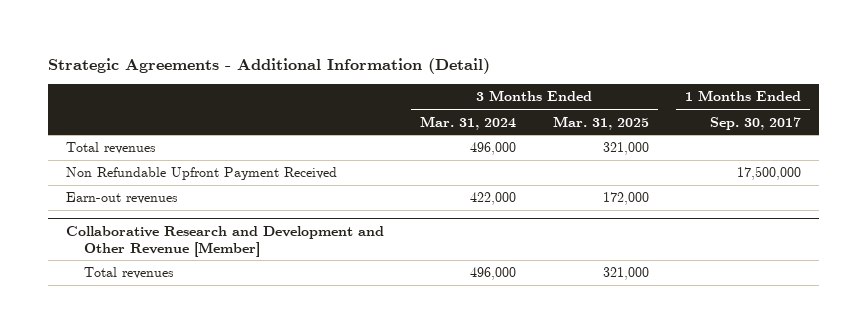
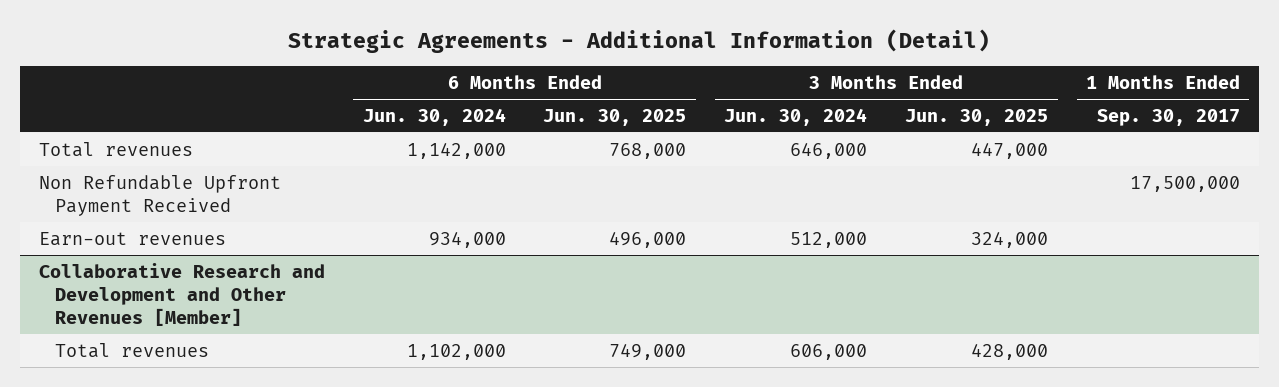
- | 3 Months Ended Mar. 31, 2024 | 3 Months Ended Mar. 31, 2025 | 1 Months Ended Sep. 30, 2017
+ | 6 Months Ended Jun. 30, 2024 | 6 Months Ended Jun. 30, 2025 | 3 Months Ended Jun. 30, 2024 | 3 Months Ended Jun. 30, 2025 | 1 Months Ended Sep. 30, 2017
- Collaborative Research and Development and Other Revenue [Member]
+ Collaborative Research and Development and Other Revenues [Member]

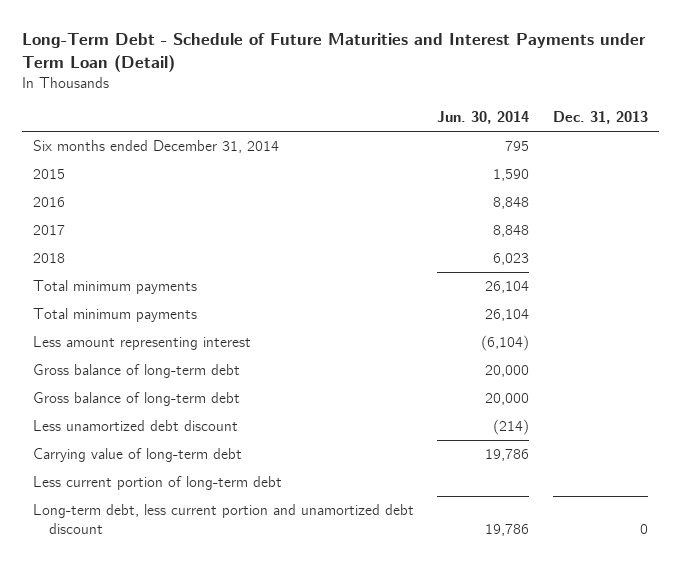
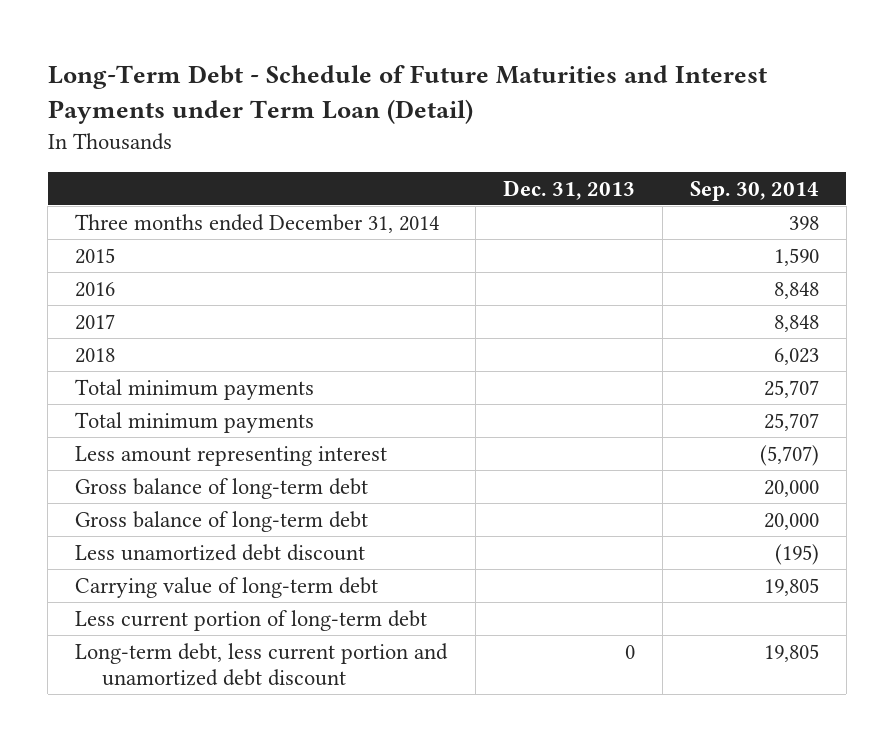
- | Jun. 30, 2014 | Dec. 31, 2013
+ | Dec. 31, 2013 | Sep. 30, 2014
- Six months ended December 31, 2014 | 795 |
+ Three months ended December 31, 2014 | | 398

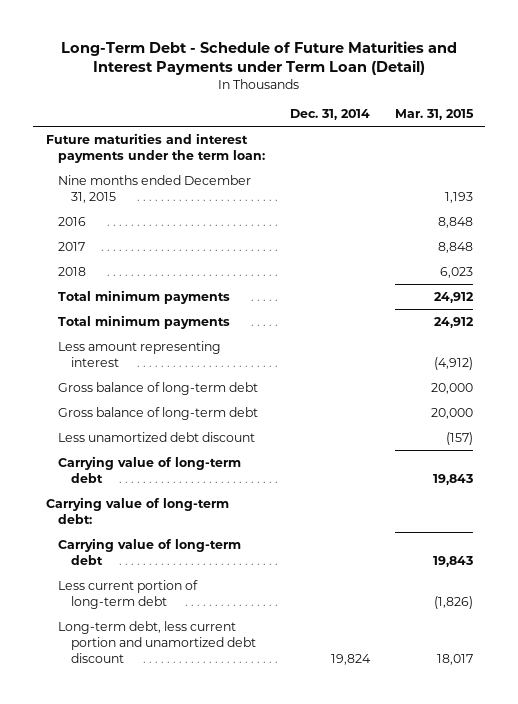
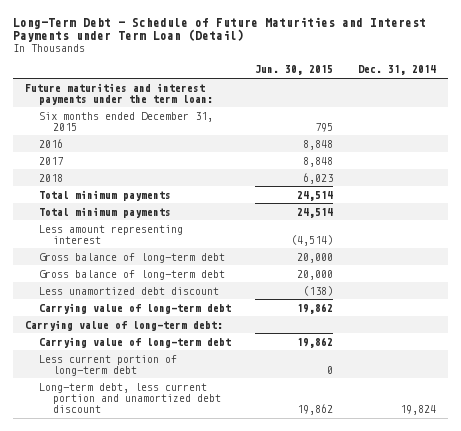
- | Dec. 31, 2014 | Mar. 31, 2015
+ | Jun. 30, 2015 | Dec. 31, 2014
- Nine months ended December 31, 2015 | | 1,193
+ Six months ended December 31, 2015 | 795 |

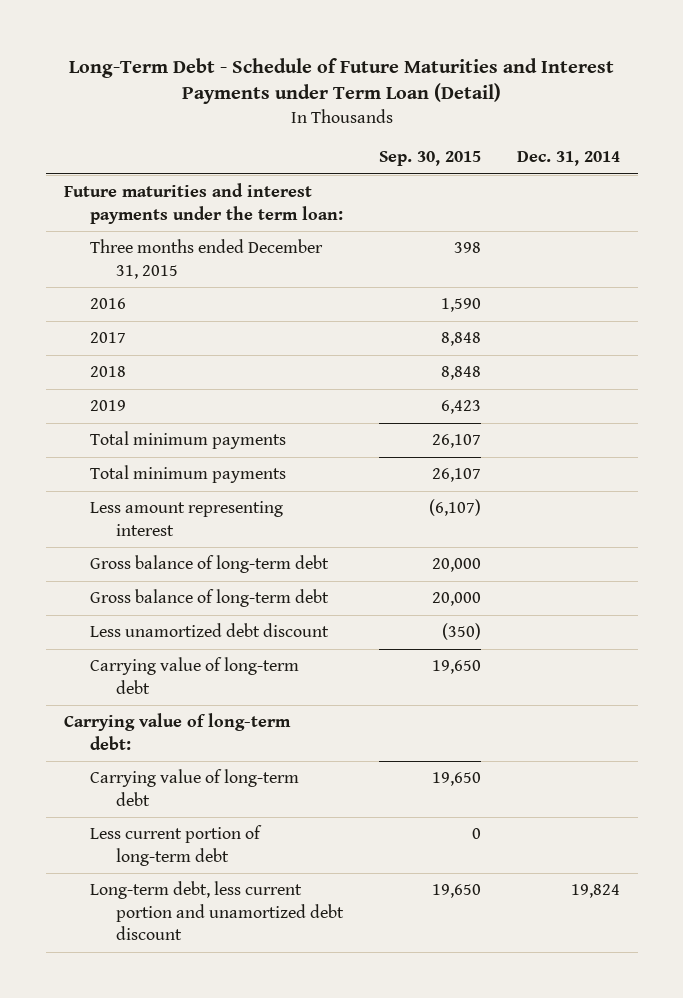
- | Jun. 30, 2015 | Dec. 31, 2014
+ | Sep. 30, 2015 | Dec. 31, 2014
- Six months ended December 31, 2015 | 795 |
+ Three months ended December 31, 2015 | 398 |
+ 2019 | 6,423 |

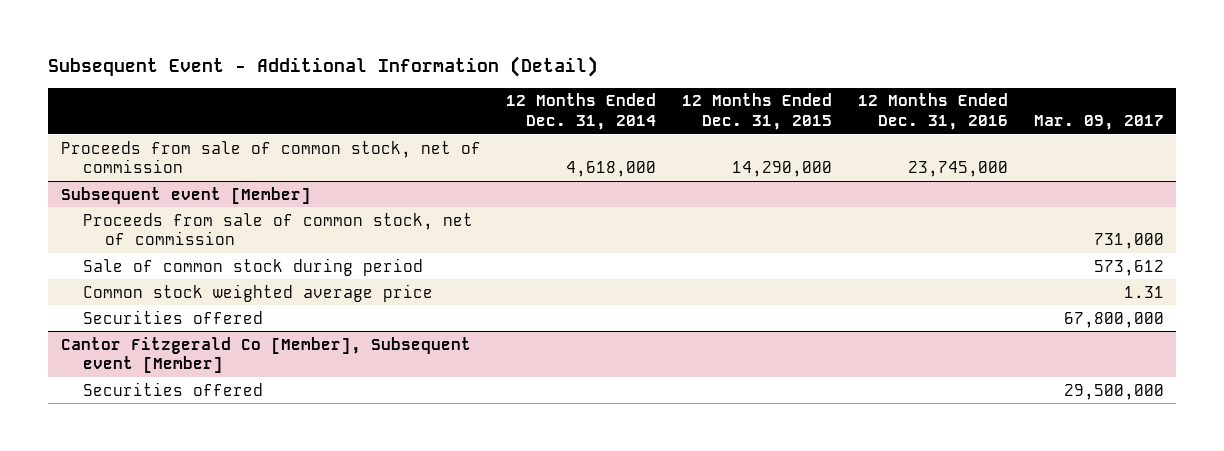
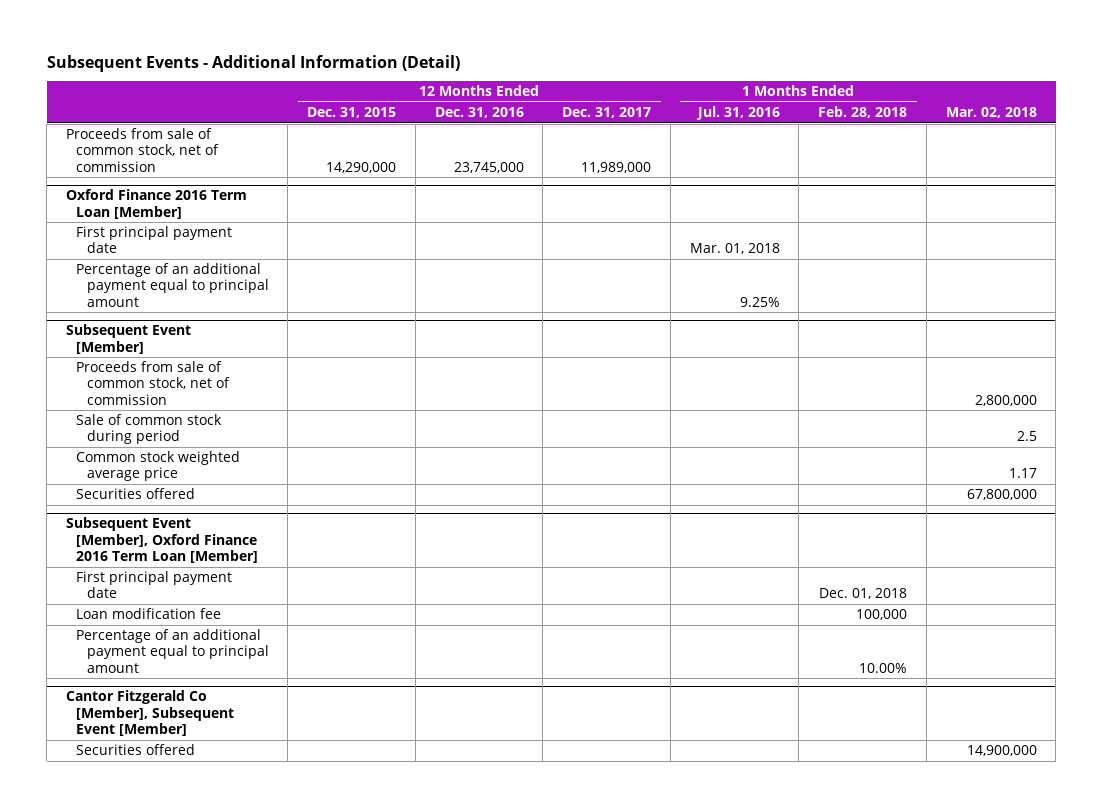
- Subsequent Event - Additional Information (Detail)
+ Subsequent Events - Additional Information (Detail)
- | 12 Months Ended Dec. 31, 2014 | 12 Months Ended Dec. 31, 2015 | 12 Months Ended Dec. 31, 2016 | Mar. 09, 2017
+ | 12 Months Ended Dec. 31, 2015 | 12 Months Ended Dec. 31, 2016 | 12 Months Ended Dec. 31, 2017 | 1 Months Ended Jul. 31, 2016 | 1 Months Ended Feb. 28, 2018 | Mar. 02, 2018
- Subsequent event [Member]
+ Oxford Finance 2016 Term Loan [Member]
+ First principal payment date | | | | Mar. 01, 2018 | |
+ Percentage of an additional payment equal to principal amount | | | | 9.25% | |
+ Subsequent Event [Member]
- Cantor Fitzgerald Co [Member], Subsequent event [Member]
+ Subsequent Event [Member], Oxford Finance 2016 Term Loan [Member]
+ First principal payment date | | | | | Dec. 01, 2018 |
+ Loan modification fee | | | | | 100,000 |
+ Percentage of an additional payment equal to principal amount | | | | | 10.00% |
+ Cantor Fitzgerald Co [Member], Subsequent Event [Member]

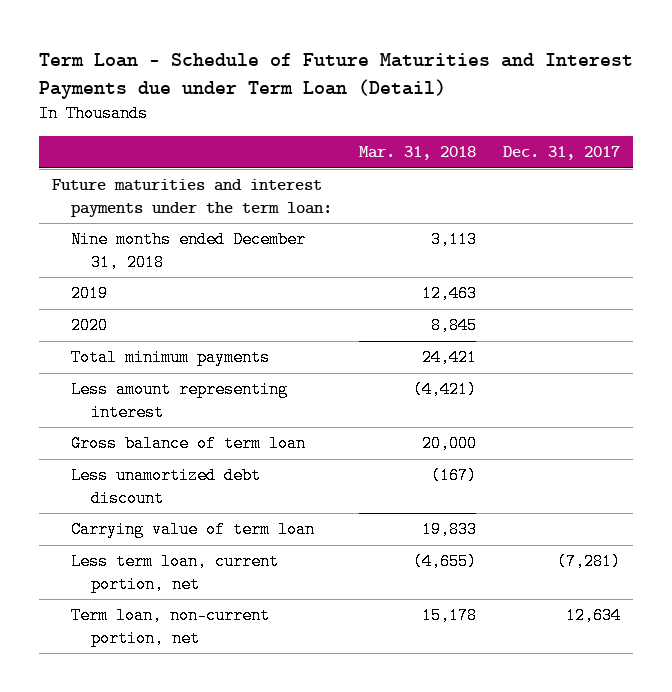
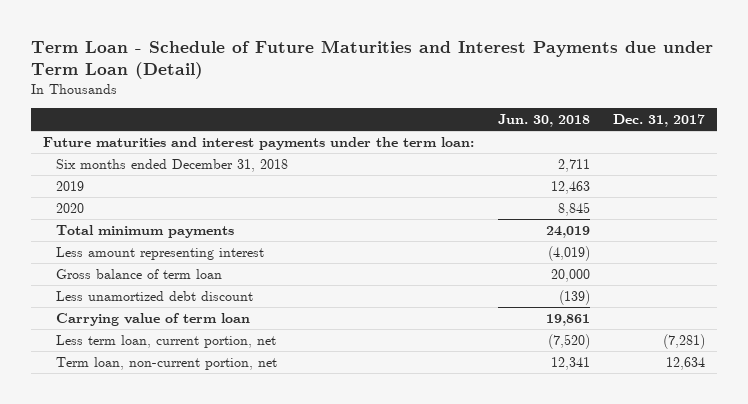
- | Mar. 31, 2018 | Dec. 31, 2017
+ | Jun. 30, 2018 | Dec. 31, 2017
- Nine months ended December 31, 2018 | 3,113 |
+ Six months ended December 31, 2018 | 2,711 |

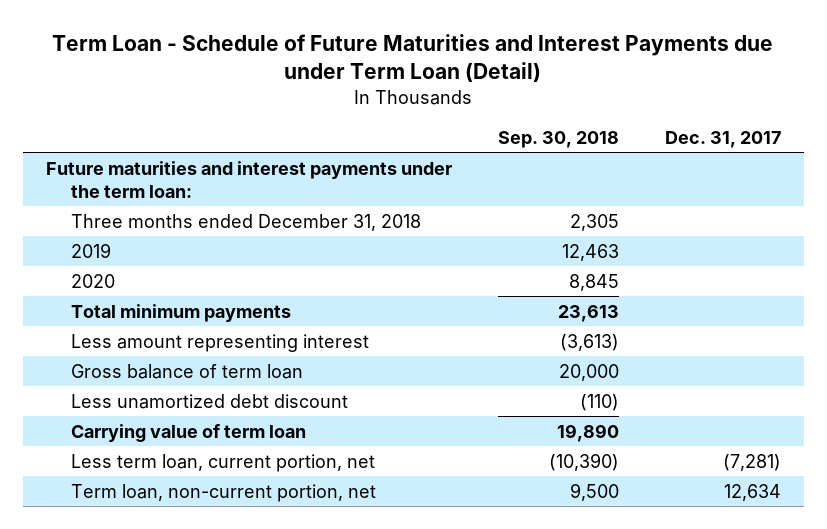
- | Jun. 30, 2018 | Dec. 31, 2017
+ | Sep. 30, 2018 | Dec. 31, 2017
- Six months ended December 31, 2018 | 2,711 |
+ Three months ended December 31, 2018 | 2,305 |

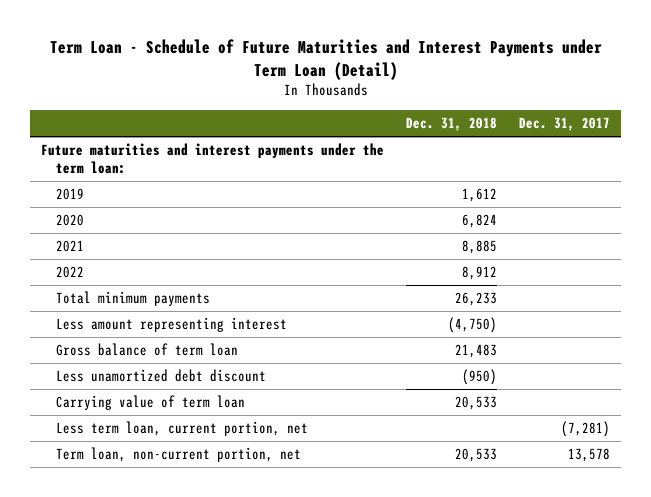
- Term Loan - Schedule of Future Maturities and Interest Payments due under Term Loan (Detail)
+ Term Loan - Schedule of Future Maturities and Interest Payments under Term Loan (Detail)
- | Sep. 30, 2018 | Dec. 31, 2017
+ | Dec. 31, 2018 | Dec. 31, 2017
- Three months ended December 31, 2018 | 2,305 |
+ 2021 | 8,885 |
+ 2022 | 8,912 |
- Term loan, non-current portion, net | 9,500 | 12,634
+ Term loan, non-current portion, net | 20,533 | 13,578

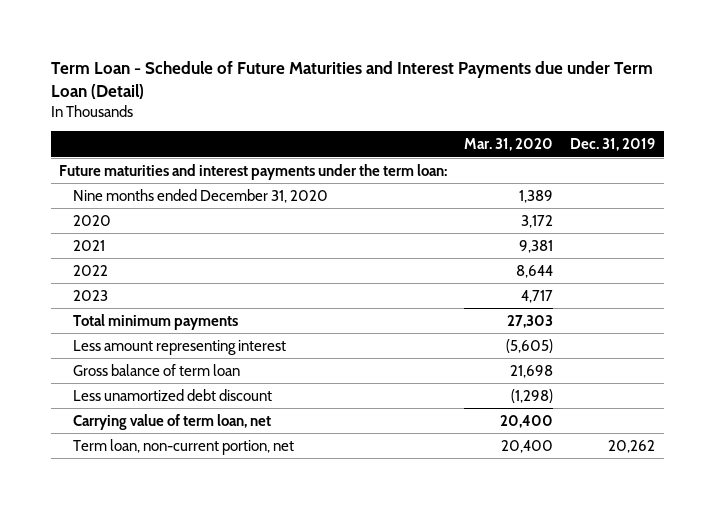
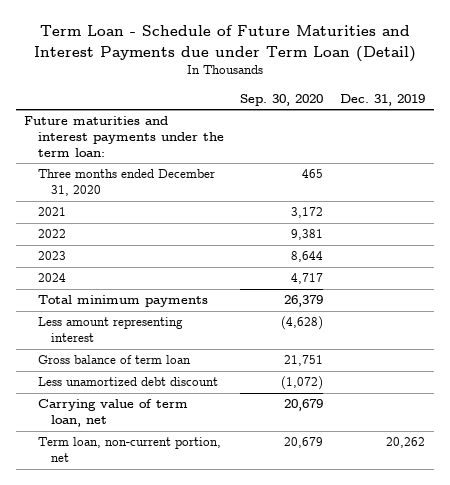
- | Mar. 31, 2020 | Dec. 31, 2019
+ | Sep. 30, 2020 | Dec. 31, 2019
- Nine months ended December 31, 2020 | 1,389 |
- 2020 | 3,172 |
+ Three months ended December 31, 2020 | 465 |
+ 2024 | 4,717 |

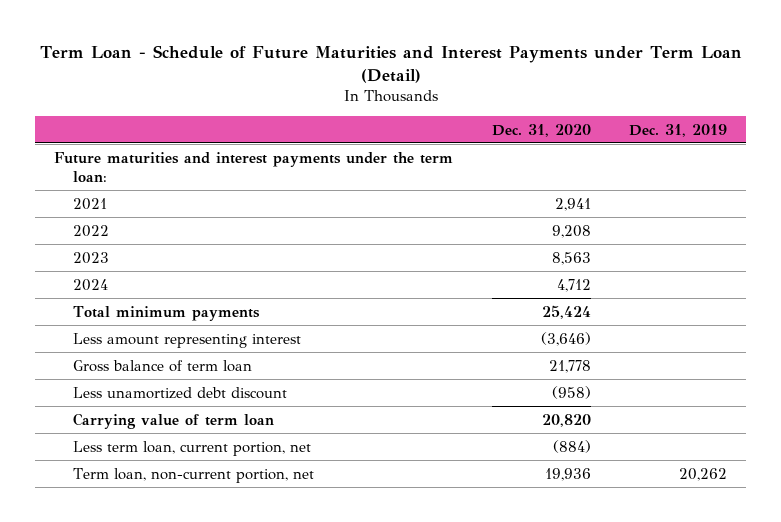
- Term Loan - Schedule of Future Maturities and Interest Payments due under Term Loan (Detail)
+ Term Loan - Schedule of Future Maturities and Interest Payments under Term Loan (Detail)
- | Sep. 30, 2020 | Dec. 31, 2019
+ | Dec. 31, 2020 | Dec. 31, 2019
- Three months ended December 31, 2020 | 465 |
- Carrying value of term loan, net | 20,679 |
+ Carrying value of term loan | 20,820 |
+ Less term loan, current portion, net | (884) |

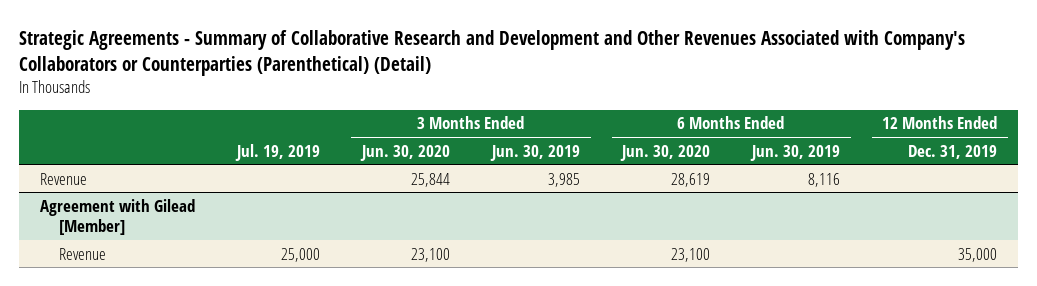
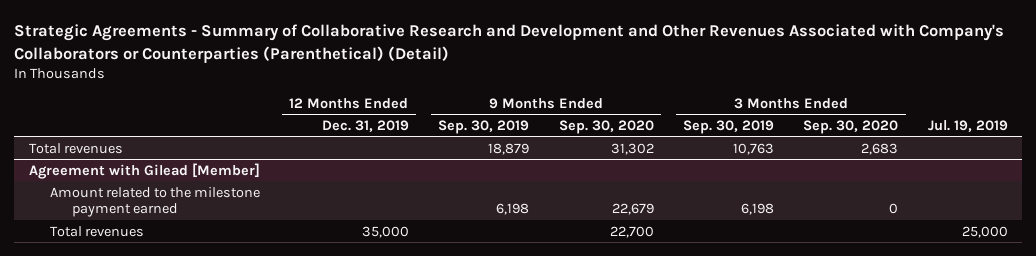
- | Jul. 19, 2019 | 3 Months Ended Jun. 30, 2020 | 3 Months Ended Jun. 30, 2019 | 6 Months Ended Jun. 30, 2020 | 6 Months Ended Jun. 30, 2019 | 12 Months Ended Dec. 31, 2019
+ | 12 Months Ended Dec. 31, 2019 | 9 Months Ended Sep. 30, 2019 | 9 Months Ended Sep. 30, 2020 | 3 Months Ended Sep. 30, 2019 | 3 Months Ended Sep. 30, 2020 | Jul. 19, 2019
- Revenue | | 25,844 | 3,985 | 28,619 | 8,116 |
+ Total revenues | | 18,879 | 31,302 | 10,763 | 2,683 |
@ Agreement with Gilead [Member]
- Revenue | 25,000 | 23,100 | | 23,100 | | 35,000
+ Amount related to the milestone payment earned | | 6,198 | 22,679 | 6,198 | 0 |
+ Total revenues | 35,000 | | 22,700 | | | 25,000

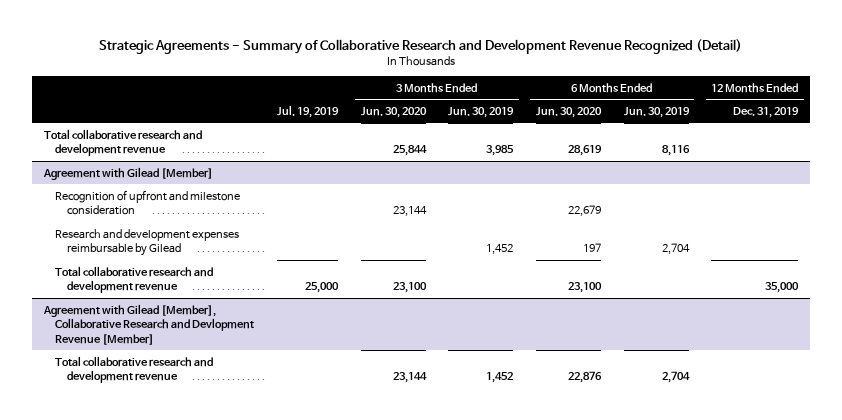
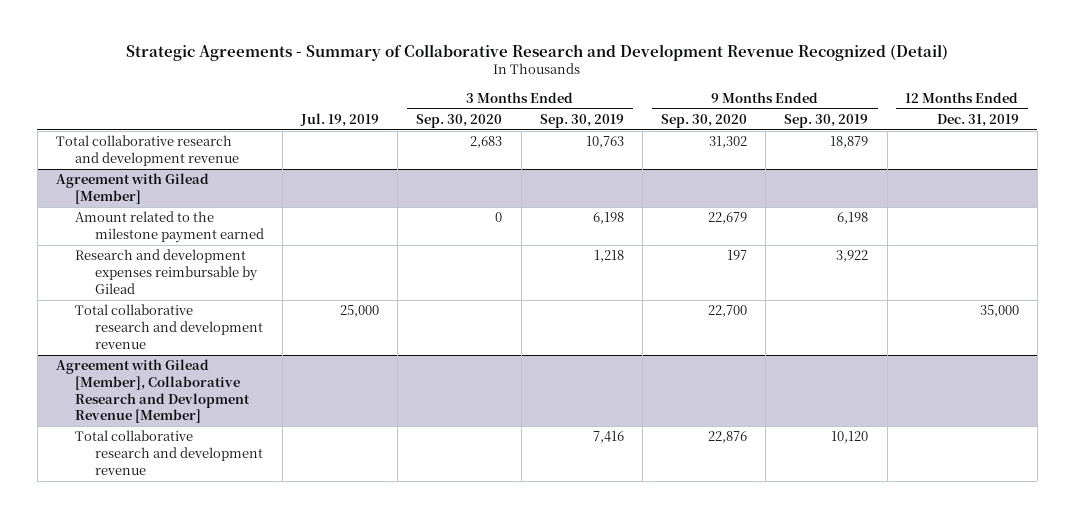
- | Jul. 19, 2019 | 3 Months Ended Jun. 30, 2020 | 3 Months Ended Jun. 30, 2019 | 6 Months Ended Jun. 30, 2020 | 6 Months Ended Jun. 30, 2019 | 12 Months Ended Dec. 31, 2019
+ | Jul. 19, 2019 | 3 Months Ended Sep. 30, 2020 | 3 Months Ended Sep. 30, 2019 | 9 Months Ended Sep. 30, 2020 | 9 Months Ended Sep. 30, 2019 | 12 Months Ended Dec. 31, 2019
@ Agreement with Gilead [Member]
- Recognition of upfront and milestone consideration | | 23,144 | | 22,679 | |
+ Amount related to the milestone payment earned | | 0 | 6,198 | 22,679 | 6,198 |

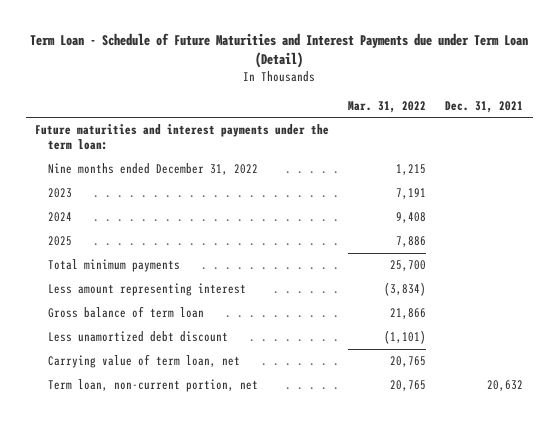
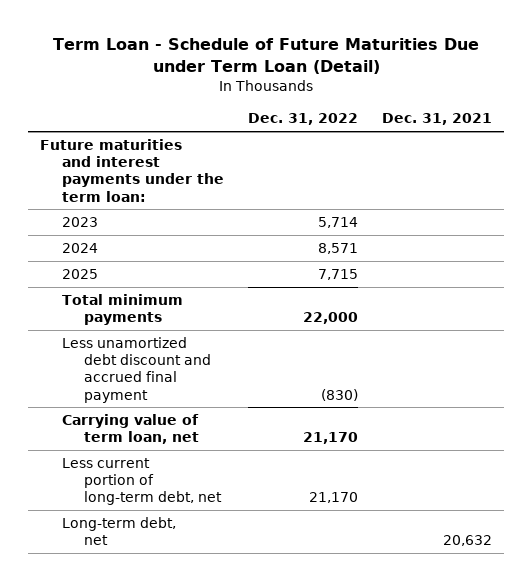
- Term Loan - Schedule of Future Maturities and Interest Payments due under Term Loan (Detail)
+ Term Loan - Schedule of Future Maturities Due under Term Loan (Detail)
- | Mar. 31, 2022 | Dec. 31, 2021
+ | Dec. 31, 2022 | Dec. 31, 2021
- Nine months ended December 31, 2022 | 1,215 |
- Less amount representing interest | (3,834) |
- Gross balance of term loan | 21,866 |
- Less unamortized debt discount | (1,101) |
+ Less unamortized debt discount and accrued final payment | (830) |
- Term loan, non-current portion, net | 20,765 | 20,632
+ Less current portion of long-term debt, net | 21,170 |
+ Long-term debt, net | | 20,632

